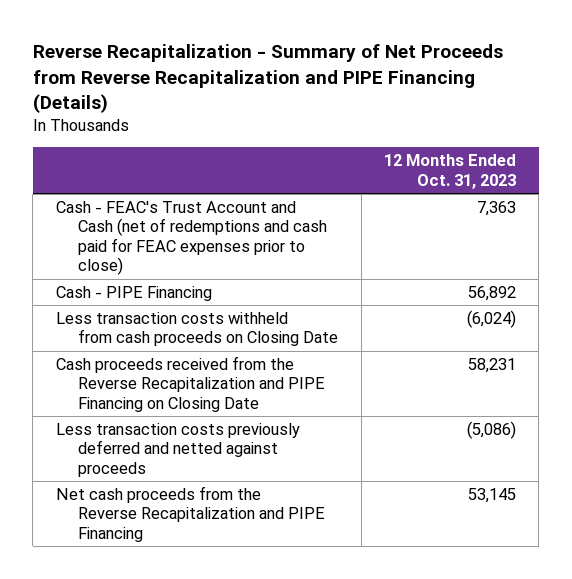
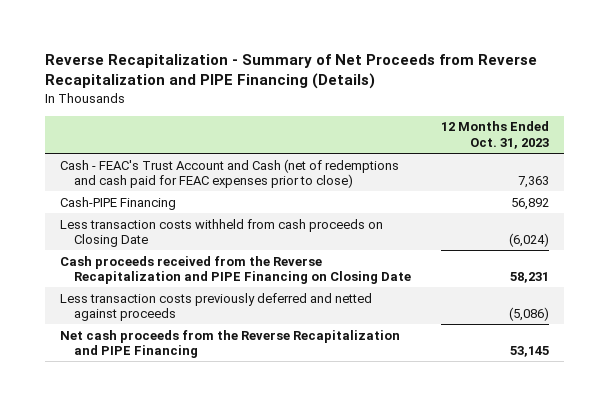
- Cash - PIPE Financing | 56,892
+ Cash-PIPE Financing | 56,892

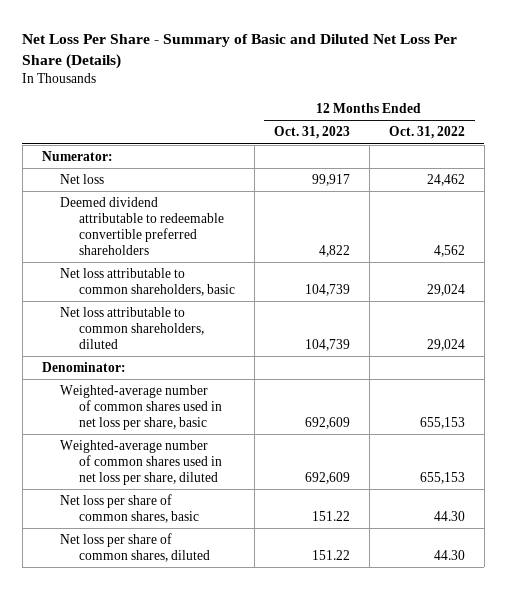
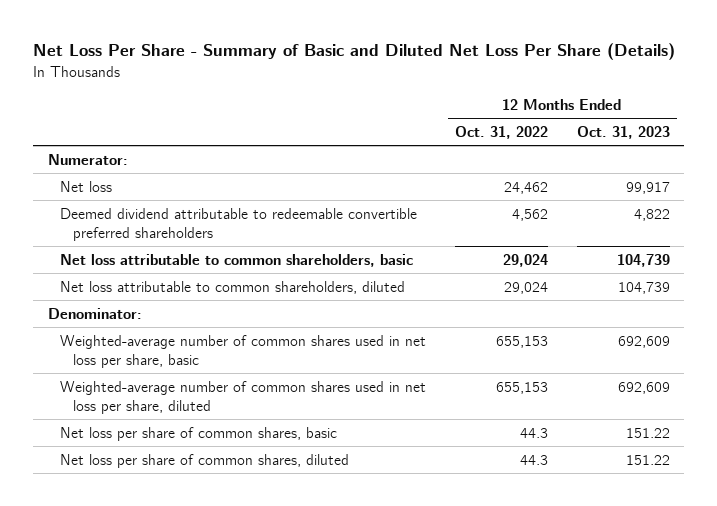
- | 12 Months Ended Oct. 31, 2023 | 12 Months Ended Oct. 31, 2022
+ | 12 Months Ended Oct. 31, 2022 | 12 Months Ended Oct. 31, 2023
- Net loss per share of common shares, basic | 151.22 | 44.30
- Net loss per share of common shares, diluted | 151.22 | 44.30
+ Net loss per share of common shares, basic | 44.3 | 151.22
+ Net loss per share of common shares, diluted | 44.3 | 151.22

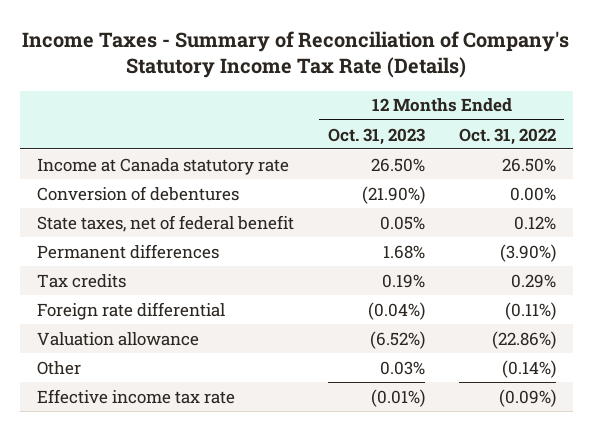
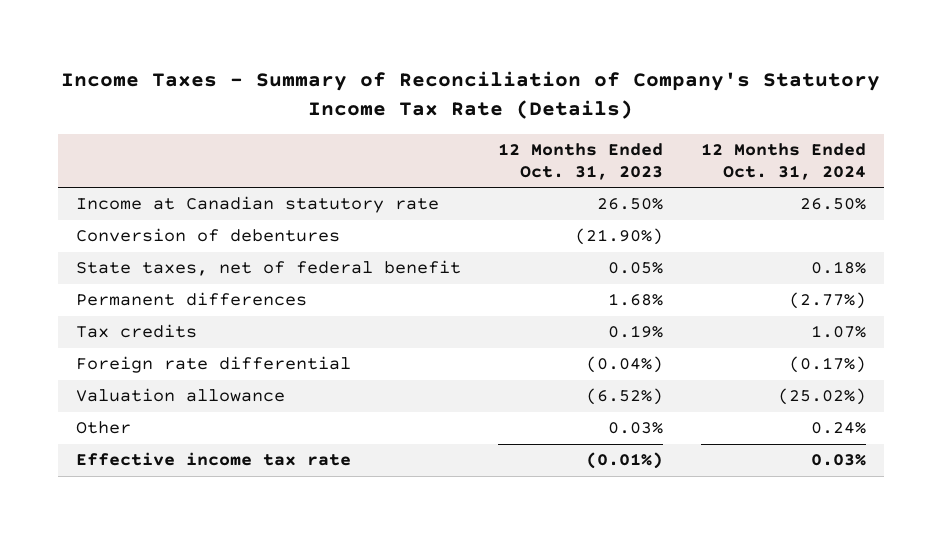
- | 12 Months Ended Oct. 31, 2023 | 12 Months Ended Oct. 31, 2022
+ | 12 Months Ended Oct. 31, 2023 | 12 Months Ended Oct. 31, 2024
- Income at Canada statutory rate | 26.50% | 26.50%
+ Income at Canadian statutory rate | 26.50% | 26.50%

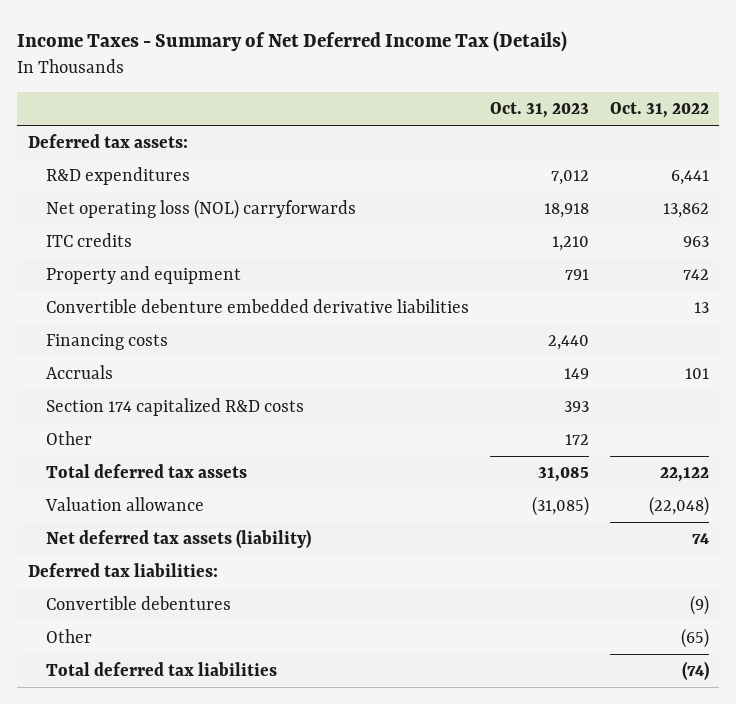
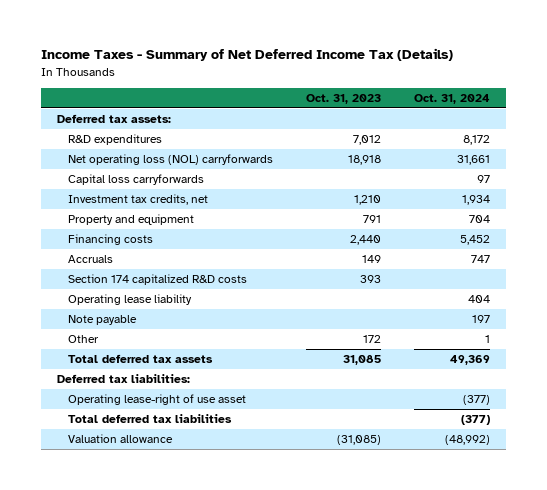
- | Oct. 31, 2023 | Oct. 31, 2022
+ | Oct. 31, 2023 | Oct. 31, 2024
- ITC credits | 1,210 | 963
+ Capital loss carryforwards | | 97
+ Investment tax credits, net | 1,210 | 1,934
- Convertible debenture embedded derivative liabilities | | 13
+ Operating lease liability | | 404
+ Note payable | | 197
- Net deferred tax assets (liability) | | 74
- Convertible debentures | | (9)
- Other | | (65)
+ Operating lease-right of use asset | | (377)
moved down: Valuation allowance | (31,085) | (48,992)

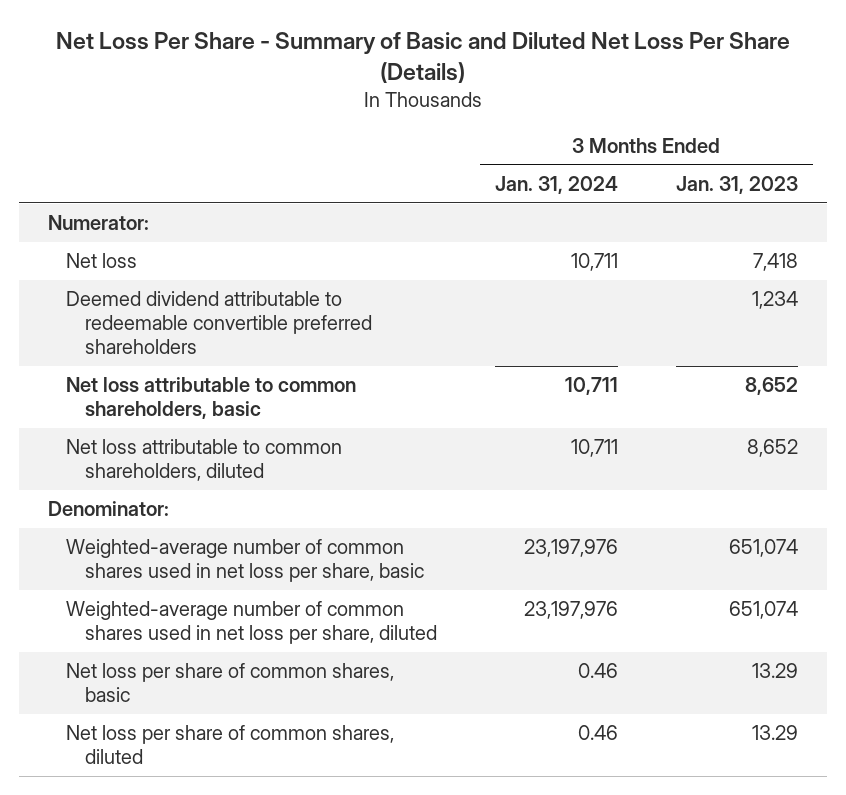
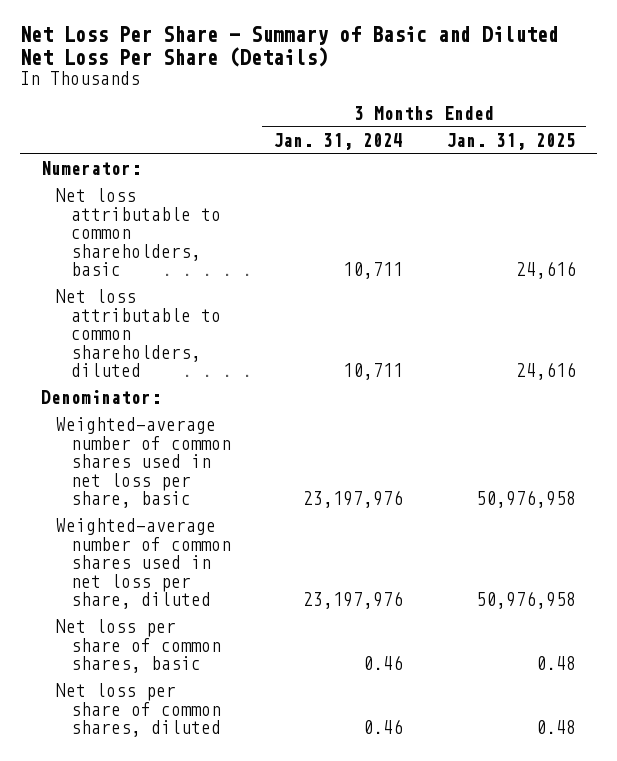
- | 3 Months Ended Jan. 31, 2024 | 3 Months Ended Jan. 31, 2023
+ | 3 Months Ended Jan. 31, 2024 | 3 Months Ended Jan. 31, 2025
- Net loss | 10,711 | 7,418
- Deemed dividend attributable to redeemable convertible preferred shareholders | | 1,234

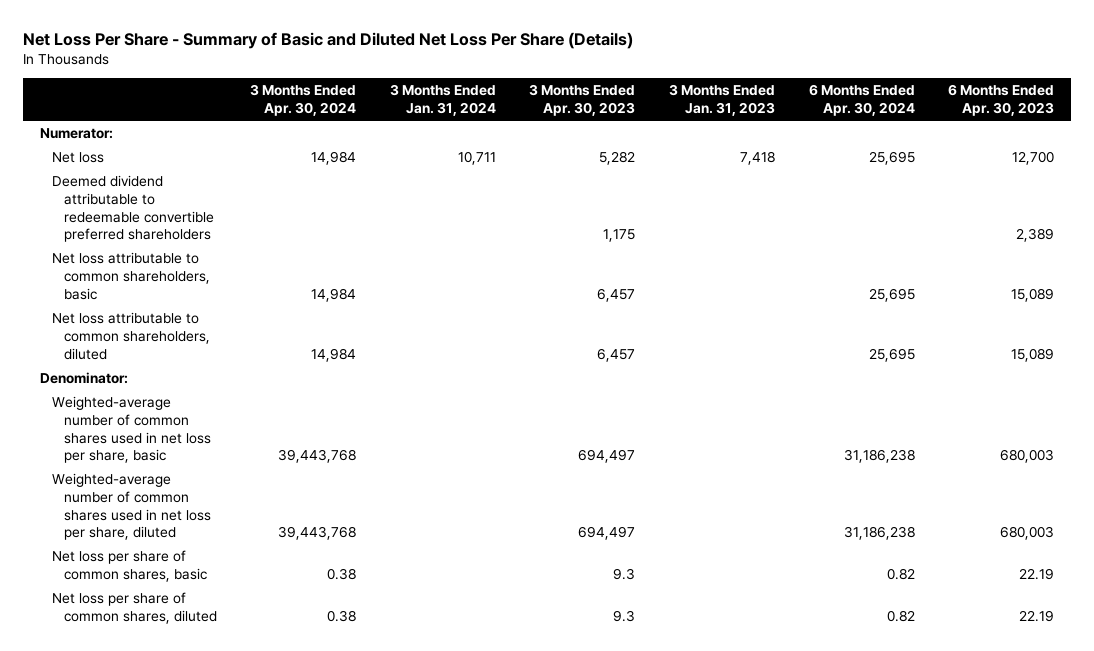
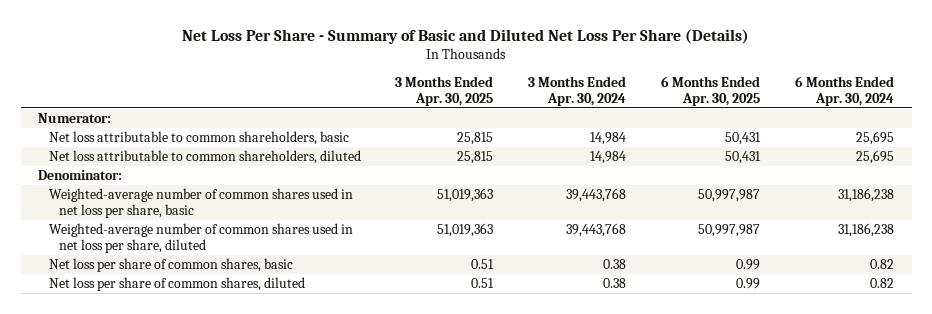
- | 3 Months Ended Apr. 30, 2024 | 3 Months Ended Jan. 31, 2024 | 3 Months Ended Apr. 30, 2023 | 3 Months Ended Jan. 31, 2023 | 6 Months Ended Apr. 30, 2024 | 6 Months Ended Apr. 30, 2023
+ | 3 Months Ended Apr. 30, 2025 | 3 Months Ended Apr. 30, 2024 | 6 Months Ended Apr. 30, 2025 | 6 Months Ended Apr. 30, 2024
- Net loss | 14,984 | 10,711 | 5,282 | 7,418 | 25,695 | 12,700
- Deemed dividend attributable to redeemable convertible preferred shareholders | | | 1,175 | | | 2,389

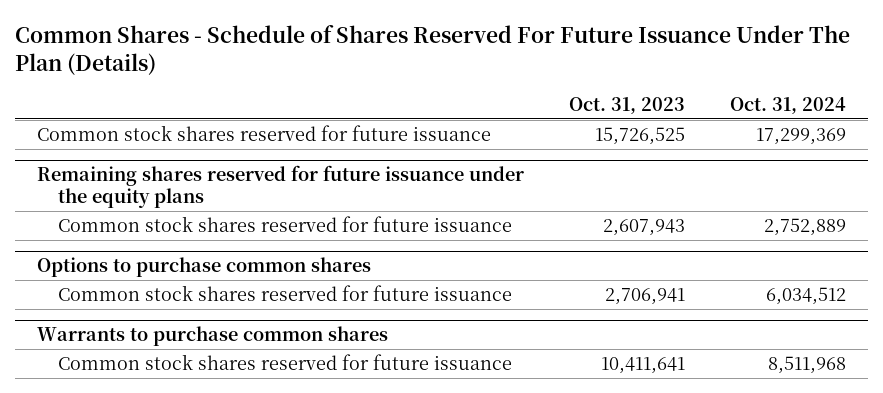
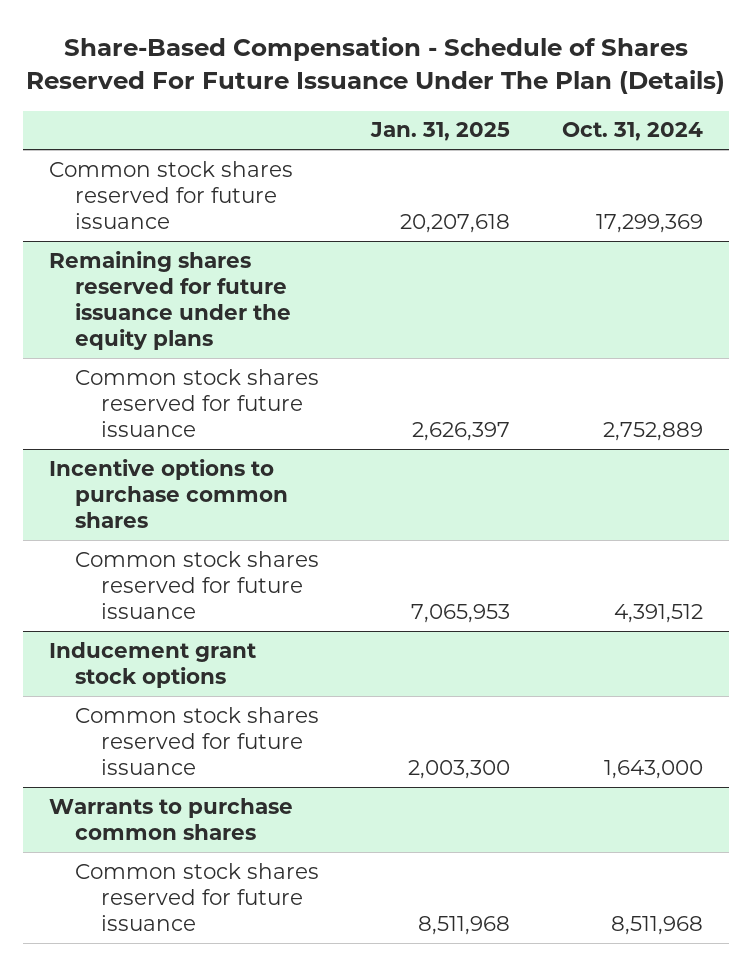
- Common Shares - Schedule of Shares Reserved For Future Issuance Under The Plan (Details)
+ Share-Based Compensation - Schedule of Shares Reserved For Future Issuance Under The Plan (Details)
- | Oct. 31, 2023 | Oct. 31, 2024
+ | Jan. 31, 2025 | Oct. 31, 2024
- Options to purchase common shares
- Common stock shares reserved for future issuance | 2,706,941 | 6,034,512
+ Incentive options to purchase common shares
+ Common stock shares reserved for future issuance | 7,065,953 | 4,391,512
+ Inducement grant stock options
+ Common stock shares reserved for future issuance | 2,003,300 | 1,643,000

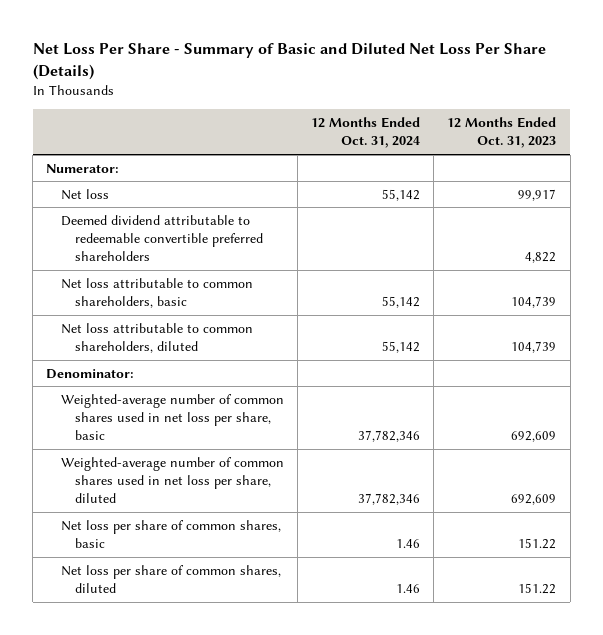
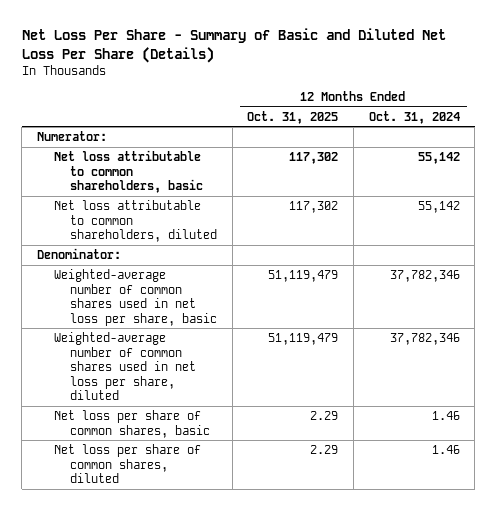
- | 12 Months Ended Oct. 31, 2024 | 12 Months Ended Oct. 31, 2023
+ | 12 Months Ended Oct. 31, 2025 | 12 Months Ended Oct. 31, 2024
- Net loss | 55,142 | 99,917
- Deemed dividend attributable to redeemable convertible preferred shareholders | | 4,822

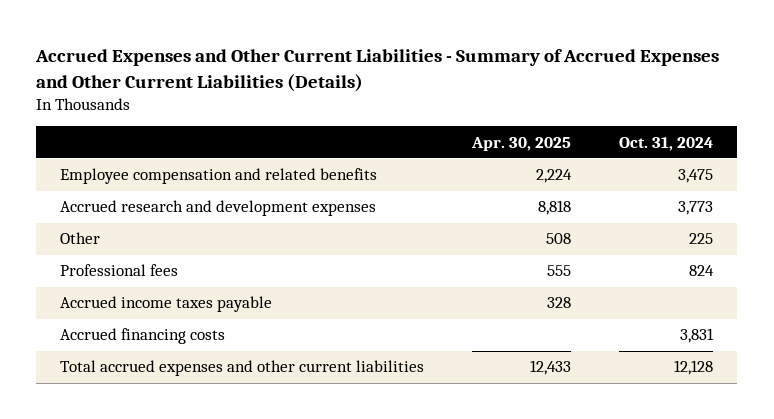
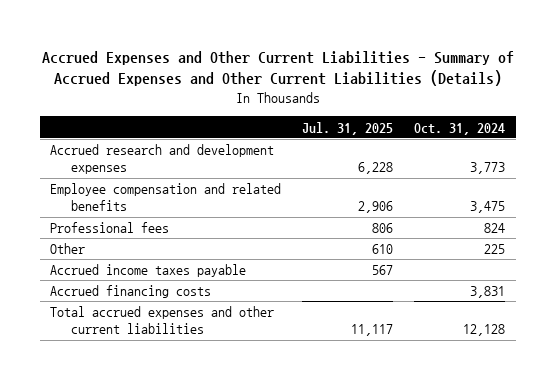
- | Apr. 30, 2025 | Oct. 31, 2024
+ | Jul. 31, 2025 | Oct. 31, 2024
moved down: Employee compensation and related benefits | 2,906 | 3,475
moved down: Other | 610 | 225

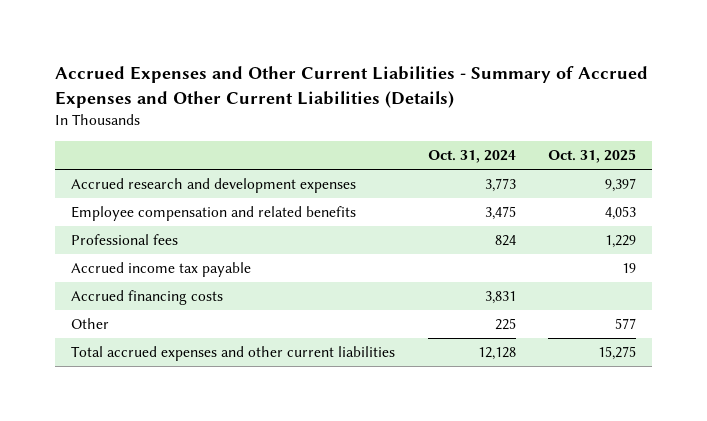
- | Jul. 31, 2025 | Oct. 31, 2024
+ | Oct. 31, 2024 | Oct. 31, 2025
- Accrued income taxes payable | 567 |
+ Accrued income tax payable | | 19
moved down: Other | 225 | 577

